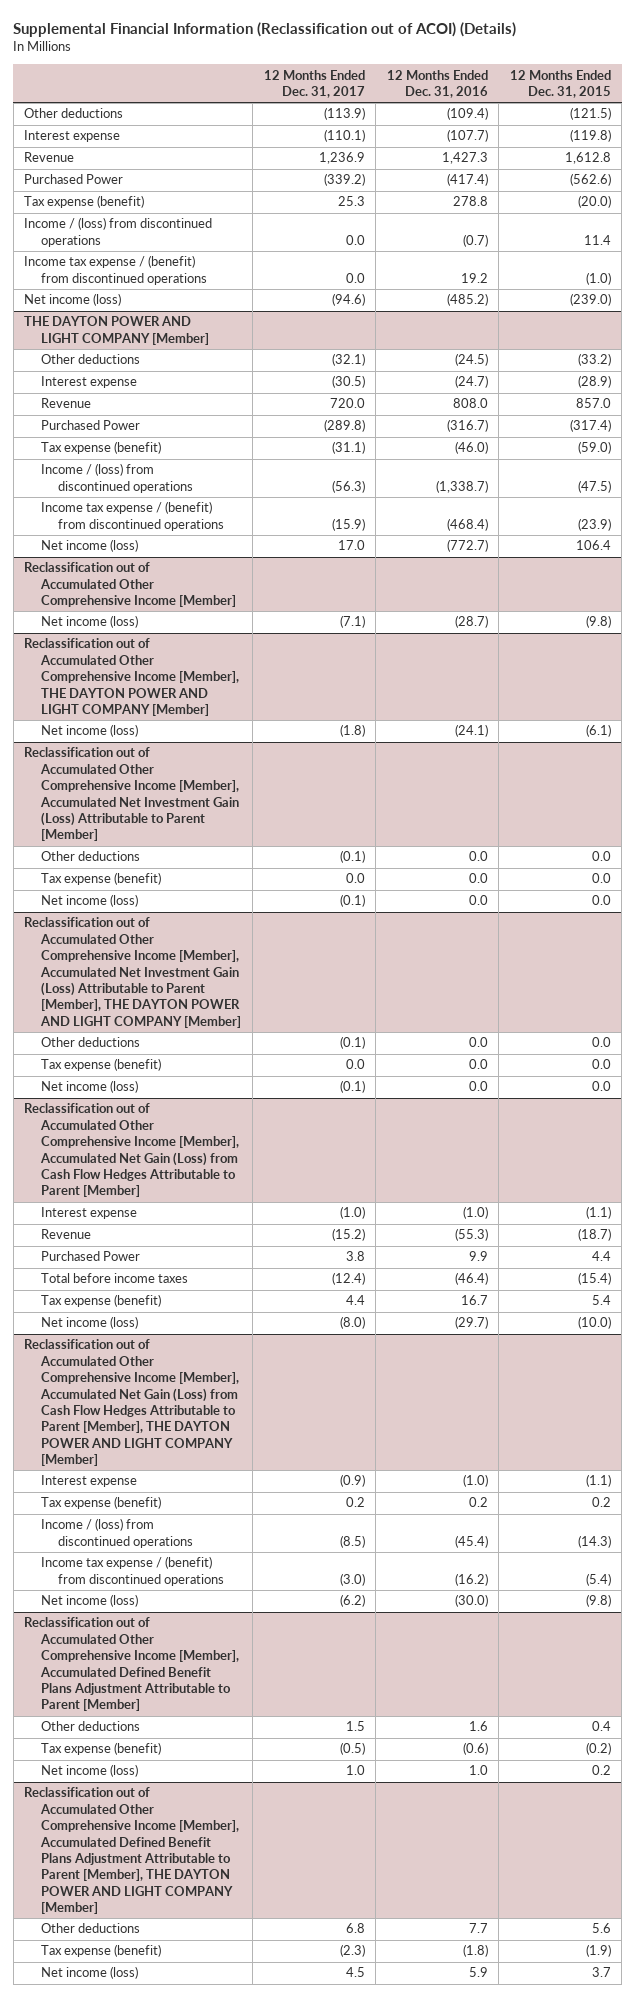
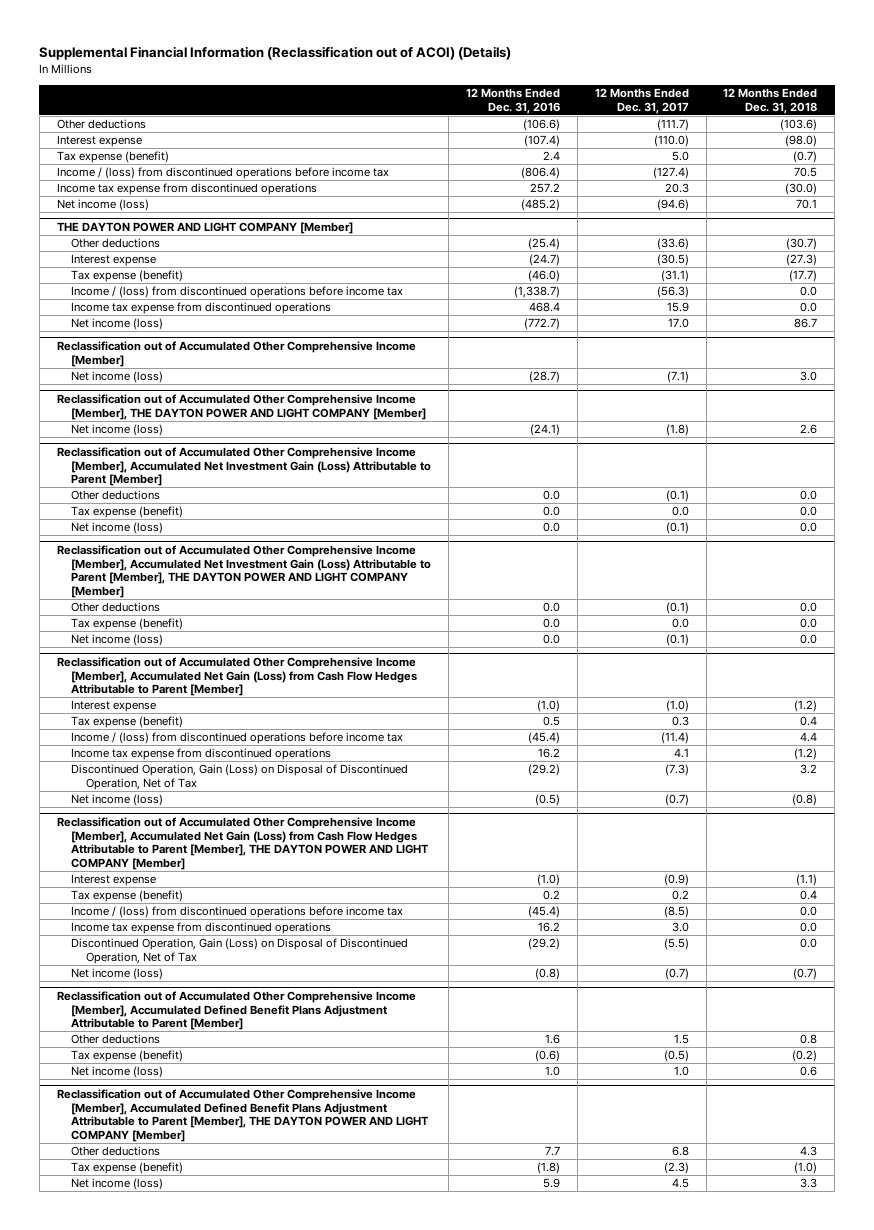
- | 12 Months Ended Dec. 31, 2017 | 12 Months Ended Dec. 31, 2016 | 12 Months Ended Dec. 31, 2015
+ | 12 Months Ended Dec. 31, 2016 | 12 Months Ended Dec. 31, 2017 | 12 Months Ended Dec. 31, 2018
- Other deductions | (113.9) | (109.4) | (121.5)
- Interest expense | (110.1) | (107.7) | (119.8)
- Revenue | 1,236.9 | 1,427.3 | 1,612.8
- Purchased Power | (339.2) | (417.4) | (562.6)
- Tax expense (benefit) | 25.3 | 278.8 | (20.0)
- Income / (loss) from discontinued operations | 0.0 | (0.7) | 11.4
- Income tax expense / (benefit) from discontinued operations | 0.0 | 19.2 | (1.0)
+ Other deductions | (106.6) | (111.7) | (103.6)
+ Interest expense | (107.4) | (110.0) | (98.0)
+ Tax expense (benefit) | 2.4 | 5.0 | (0.7)
+ Income / (loss) from discontinued operations before income tax | (806.4) | (127.4) | 70.5
+ Income tax expense from discontinued operations | 257.2 | 20.3 | (30.0)
@ THE DAYTON POWER AND LIGHT COMPANY [Member]
- Other deductions | (32.1) | (24.5) | (33.2)
+ Other deductions | (25.4) | (33.6) | (30.7)
- Revenue | 720.0 | 808.0 | 857.0
- Purchased Power | (289.8) | (316.7) | (317.4)
- Income / (loss) from discontinued operations | (56.3) | (1,338.7) | (47.5)
- Income tax expense / (benefit) from discontinued operations | (15.9) | (468.4) | (23.9)
+ Income / (loss) from discontinued operations before income tax | (1,338.7) | (56.3) | 0.0
+ Income tax expense from discontinued operations | 468.4 | 15.9 | 0.0
@ Reclassification out of Accumulated Other Comprehensive Income [Member], Accumulated Net Gain (Loss) from Cash Flow Hedges Attributable to Parent [Member]
- Revenue | (15.2) | (55.3) | (18.7)
- Purchased Power | 3.8 | 9.9 | 4.4
- Total before income taxes | (12.4) | (46.4) | (15.4)
- Tax expense (benefit) | 4.4 | 16.7 | 5.4
- Net income (loss) | (8.0) | (29.7) | (10.0)
+ Tax expense (benefit) | 0.5 | 0.3 | 0.4
+ Income / (loss) from discontinued operations before income tax | (45.4) | (11.4) | 4.4
+ Income tax expense from discontinued operations | 16.2 | 4.1 | (1.2)
+ Discontinued Operation, Gain (Loss) on Disposal of Discontinued Operation, Net of Tax | (29.2) | (7.3) | 3.2
+ Net income (loss) | (0.5) | (0.7) | (0.8)
@ Reclassification out of Accumulated Other Comprehensive Income [Member], Accumulated Net Gain (Loss) from Cash Flow Hedges Attributable to Parent [Member], THE DAYTON POWER AND LIGHT COMPANY [Member]
- Income / (loss) from discontinued operations | (8.5) | (45.4) | (14.3)
- Income tax expense / (benefit) from discontinued operations | (3.0) | (16.2) | (5.4)
- Net income (loss) | (6.2) | (30.0) | (9.8)
+ Income / (loss) from discontinued operations before income tax | (45.4) | (8.5) | 0.0
+ Income tax expense from discontinued operations | 16.2 | 3.0 | 0.0
+ Discontinued Operation, Gain (Loss) on Disposal of Discontinued Operation, Net of Tax | (29.2) | (5.5) | 0.0
+ Net income (loss) | (0.8) | (0.7) | (0.7)

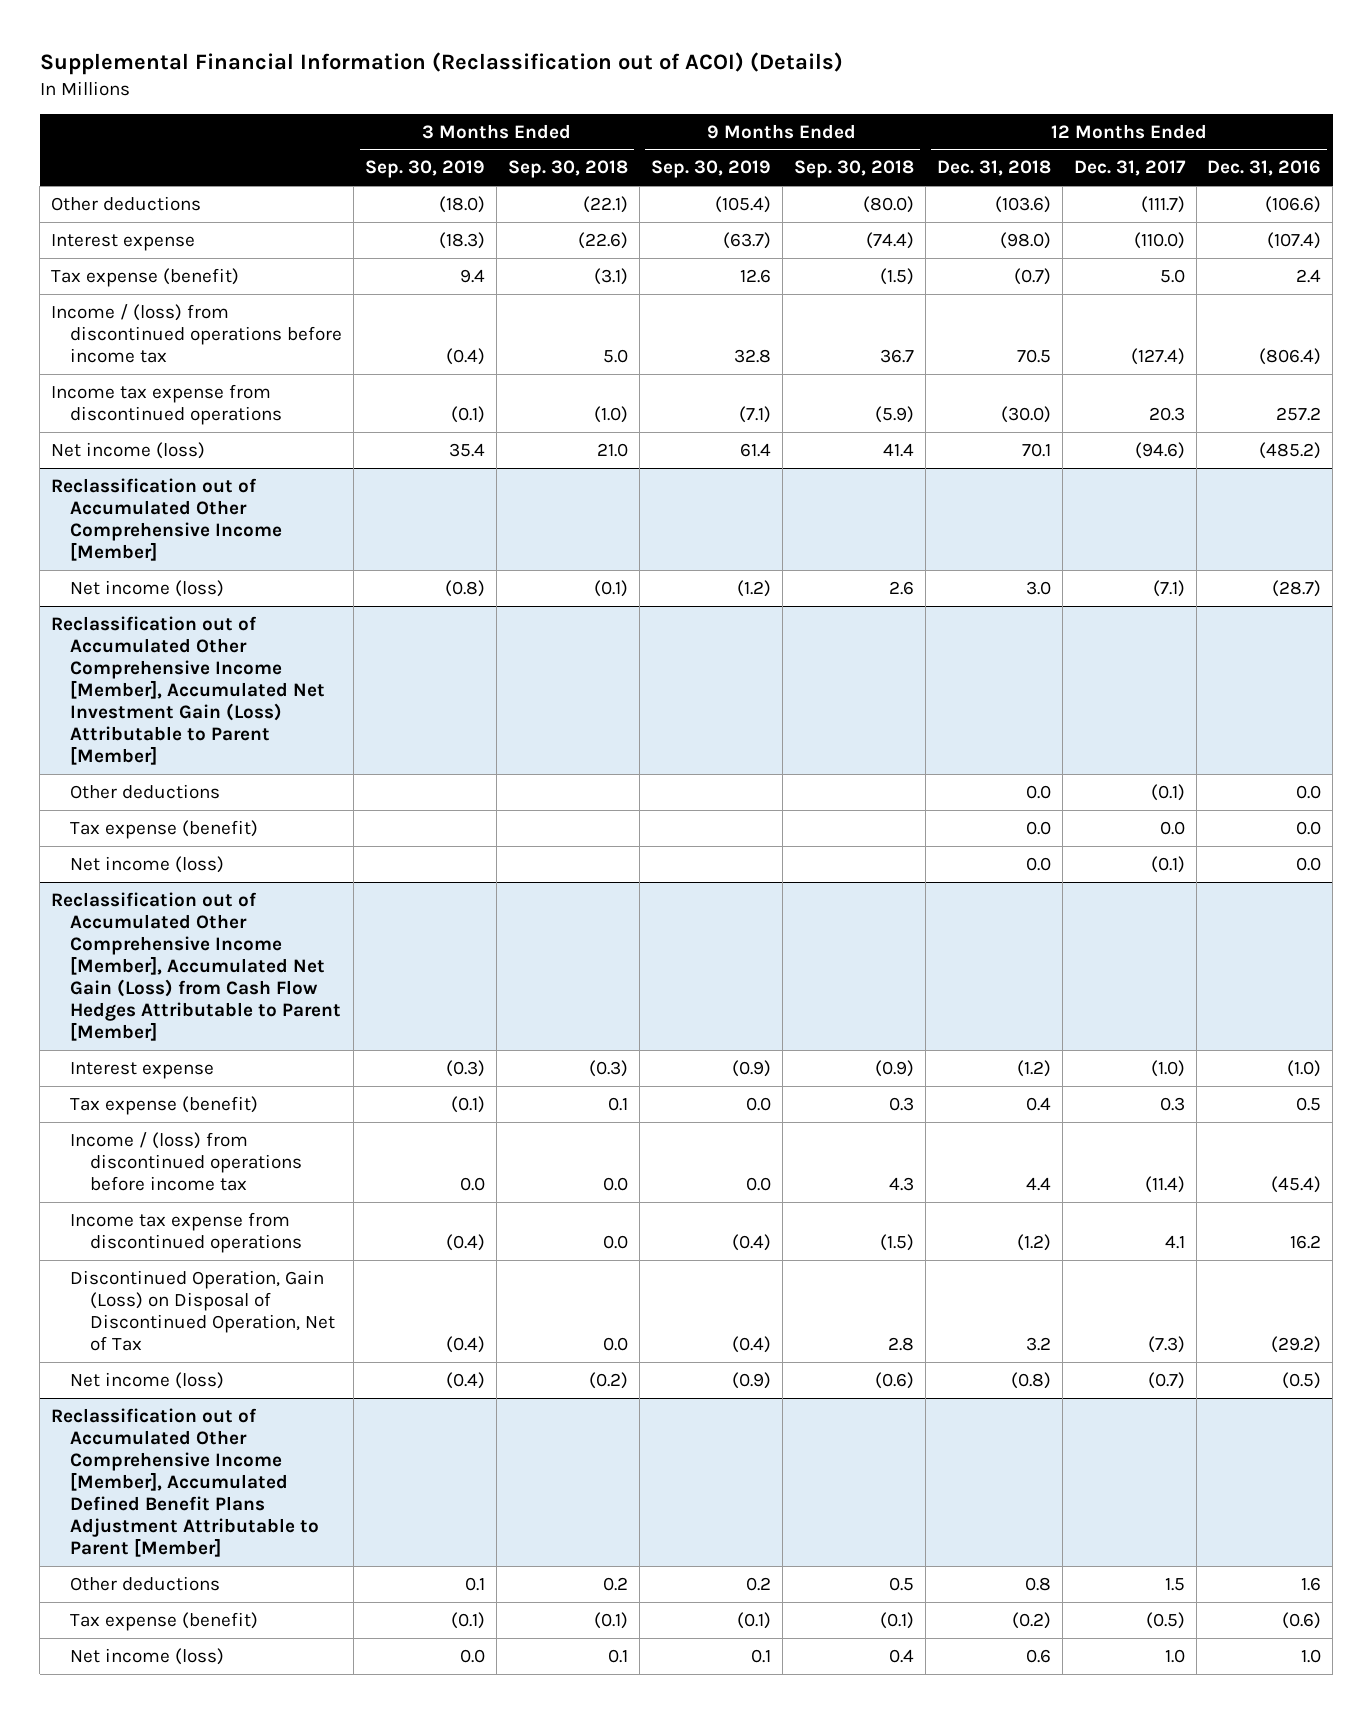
- | 12 Months Ended Dec. 31, 2016 | 12 Months Ended Dec. 31, 2017 | 12 Months Ended Dec. 31, 2018
+ | 3 Months Ended Sep. 30, 2019 | 3 Months Ended Sep. 30, 2018 | 9 Months Ended Sep. 30, 2019 | 9 Months Ended Sep. 30, 2018 | 12 Months Ended Dec. 31, 2018 | 12 Months Ended Dec. 31, 2017 | 12 Months Ended Dec. 31, 2016
- THE DAYTON POWER AND LIGHT COMPANY [Member]
- Other deductions | (25.4) | (33.6) | (30.7)
- Interest expense | (24.7) | (30.5) | (27.3)
- Tax expense (benefit) | (46.0) | (31.1) | (17.7)
- Income / (loss) from discontinued operations before income tax | (1,338.7) | (56.3) | 0.0
- Income tax expense from discontinued operations | 468.4 | 15.9 | 0.0
- Net income (loss) | (772.7) | 17.0 | 86.7
- Reclassification out of Accumulated Other Comprehensive Income [Member], THE DAYTON POWER AND LIGHT COMPANY [Member]
- Net income (loss) | (24.1) | (1.8) | 2.6
- Reclassification out of Accumulated Other Comprehensive Income [Member], Accumulated Net Investment Gain (Loss) Attributable to Parent [Member], THE DAYTON POWER AND LIGHT COMPANY [Member]
- Other deductions | 0.0 | (0.1) | 0.0
- Tax expense (benefit) | 0.0 | 0.0 | 0.0
- Net income (loss) | 0.0 | (0.1) | 0.0
- Reclassification out of Accumulated Other Comprehensive Income [Member], Accumulated Net Gain (Loss) from Cash Flow Hedges Attributable to Parent [Member], THE DAYTON POWER AND LIGHT COMPANY [Member]
- Interest expense | (1.0) | (0.9) | (1.1)
- Tax expense (benefit) | 0.2 | 0.2 | 0.4
- Income / (loss) from discontinued operations before income tax | (45.4) | (8.5) | 0.0
- Income tax expense from discontinued operations | 16.2 | 3.0 | 0.0
- Discontinued Operation, Gain (Loss) on Disposal of Discontinued Operation, Net of Tax | (29.2) | (5.5) | 0.0
- Net income (loss) | (0.8) | (0.7) | (0.7)
- Reclassification out of Accumulated Other Comprehensive Income [Member], Accumulated Defined Benefit Plans Adjustment Attributable to Parent [Member], THE DAYTON POWER AND LIGHT COMPANY [Member]
- Other deductions | 7.7 | 6.8 | 4.3
- Tax expense (benefit) | (1.8) | (2.3) | (1.0)
- Net income (loss) | 5.9 | 4.5 | 3.3

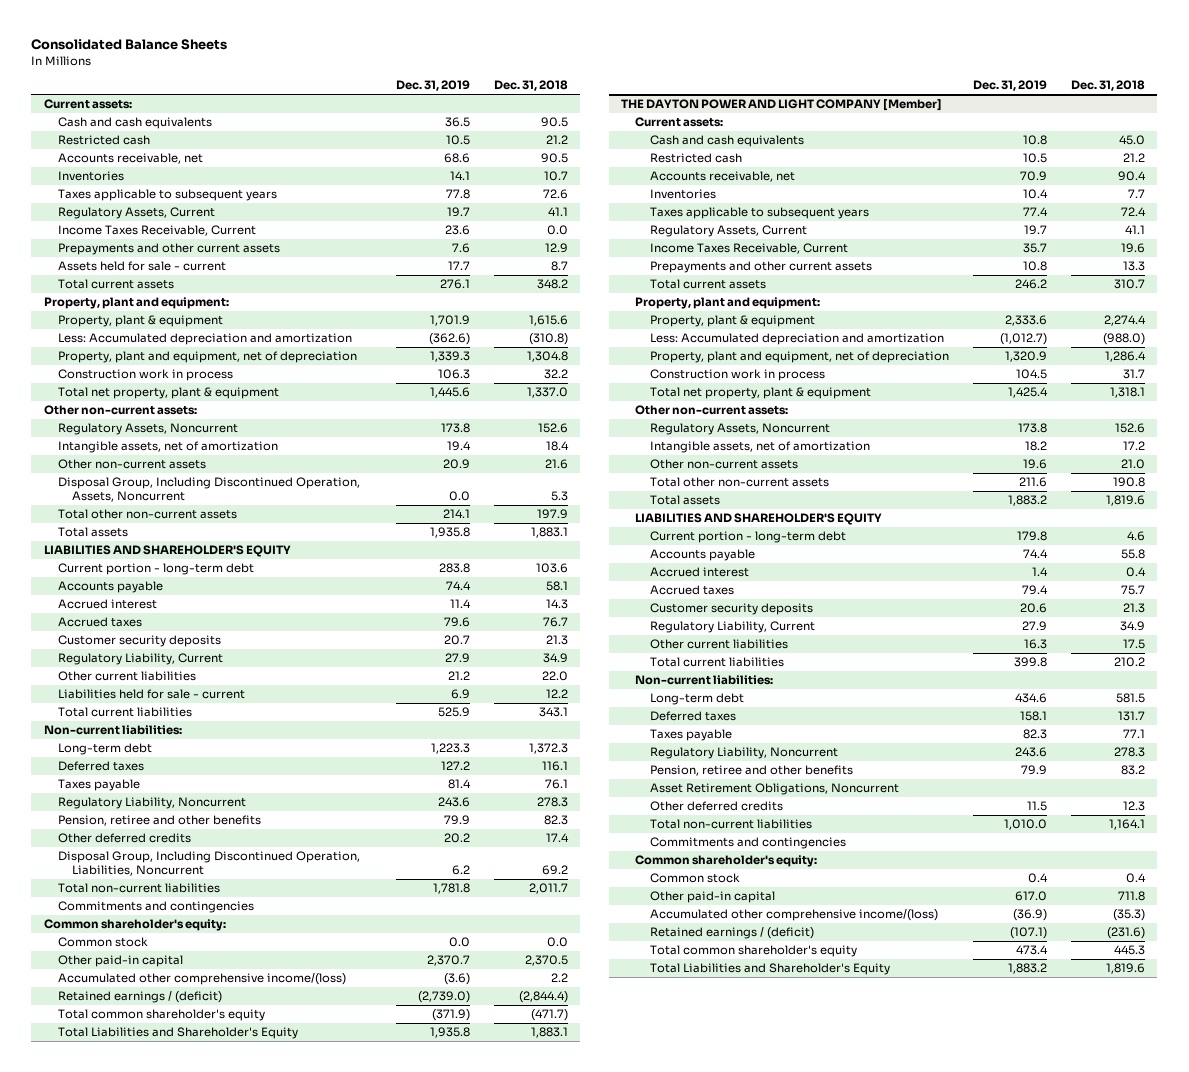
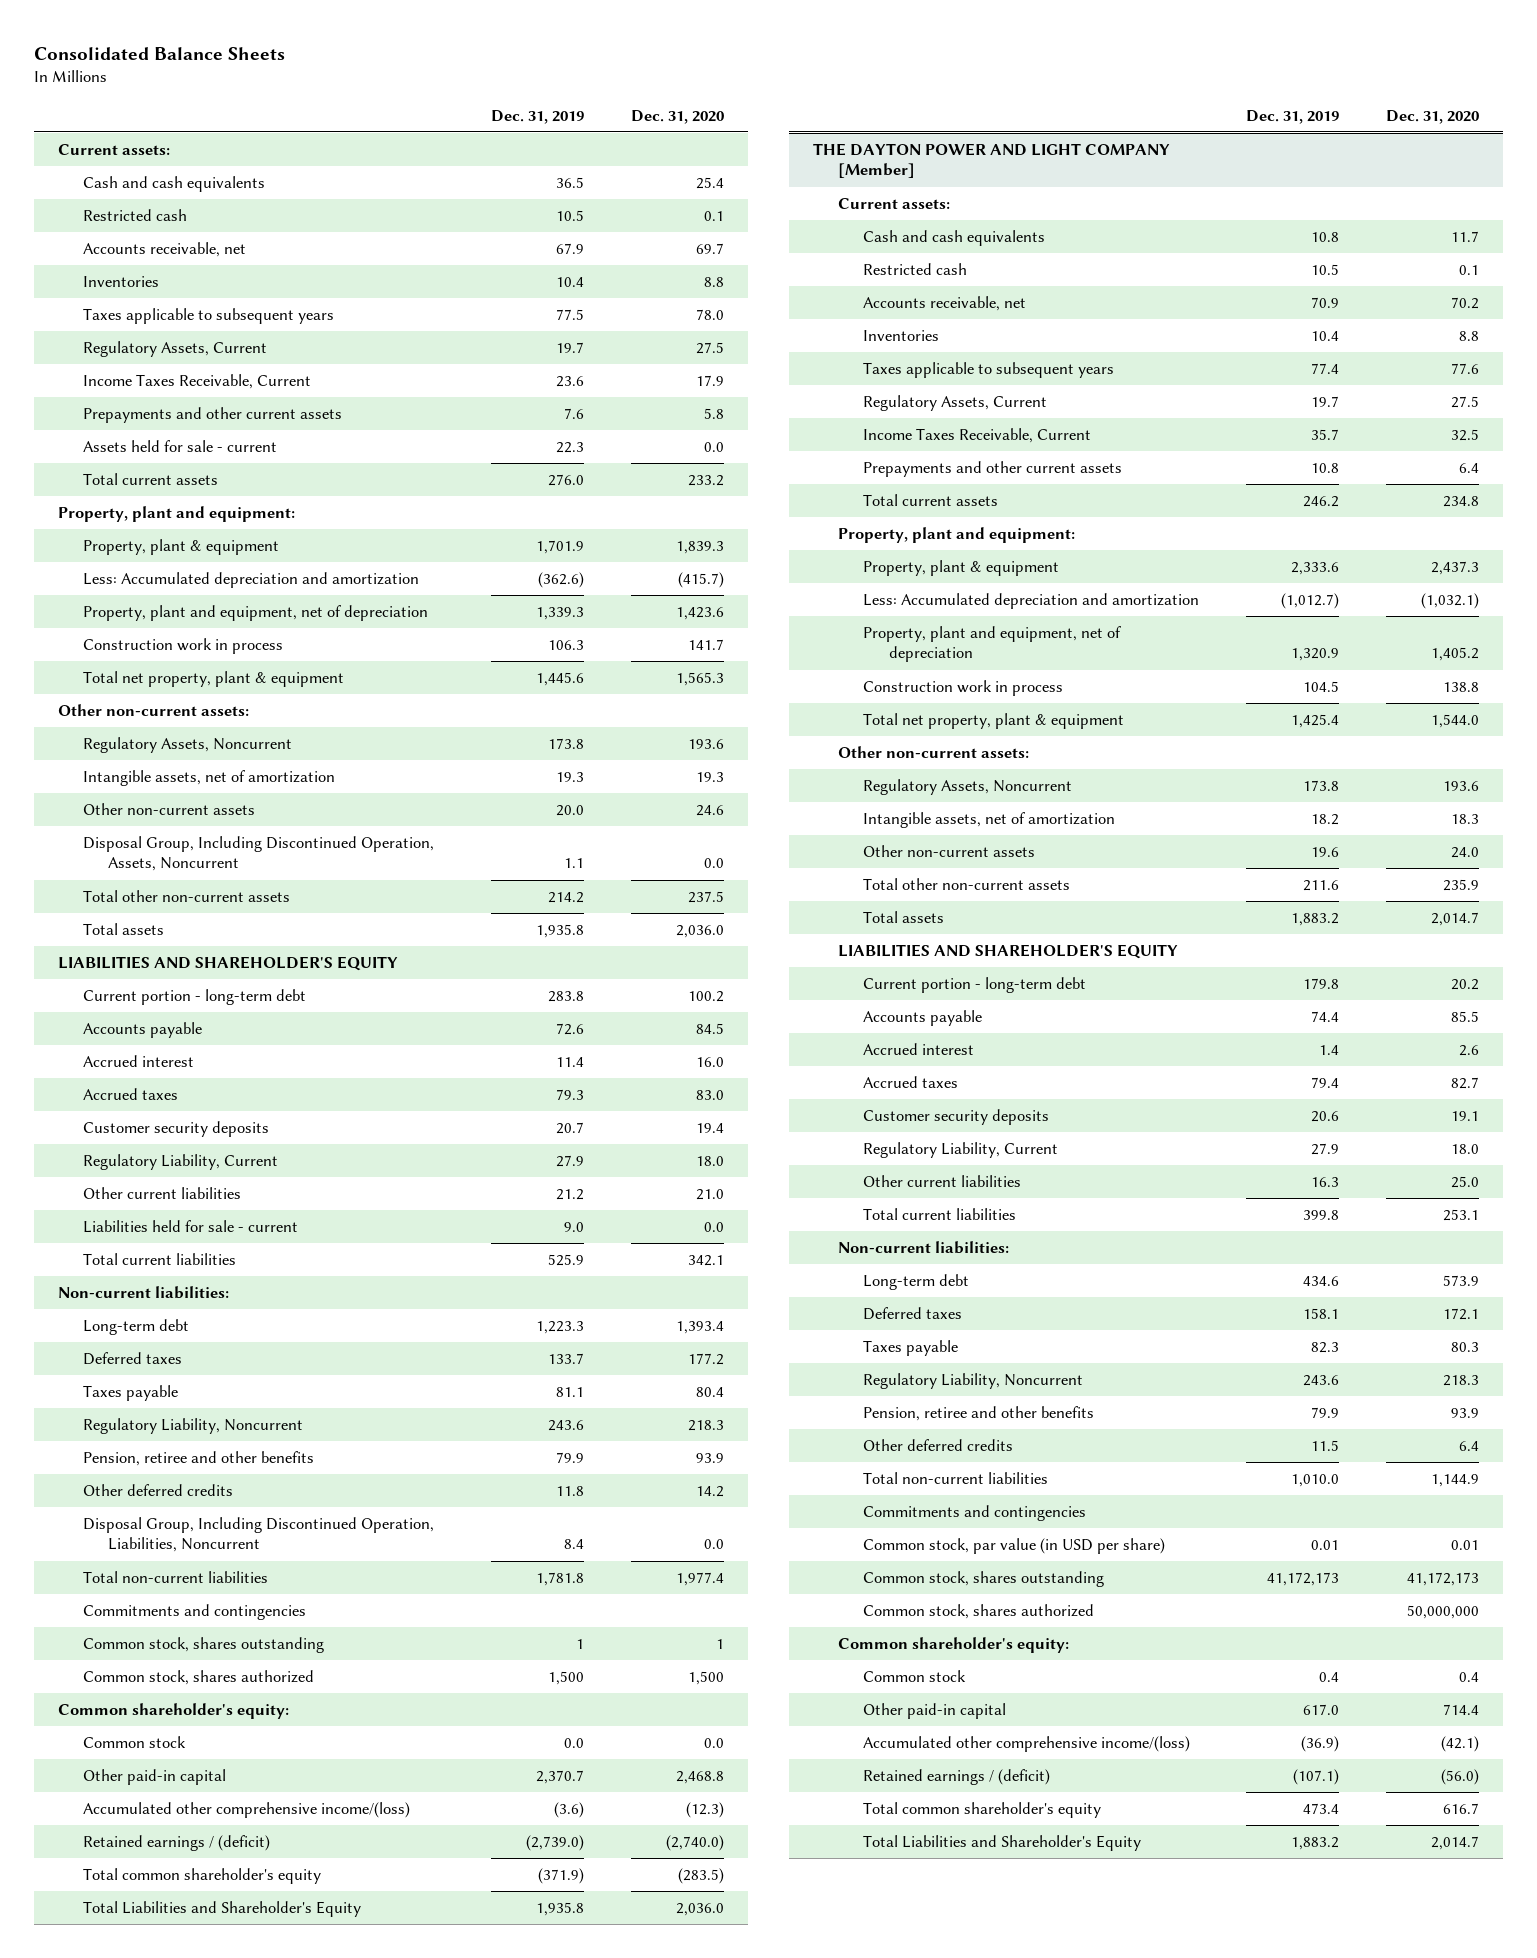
- | Dec. 31, 2019 | Dec. 31, 2018
+ | Dec. 31, 2019 | Dec. 31, 2020
- Accounts receivable, net | 68.6 | 90.5
- Inventories | 14.1 | 10.7
- Taxes applicable to subsequent years | 77.8 | 72.6
+ Accounts receivable, net | 67.9 | 69.7
+ Inventories | 10.4 | 8.8
+ Taxes applicable to subsequent years | 77.5 | 78.0
- Assets held for sale - current | 17.7 | 8.7
- Total current assets | 276.1 | 348.2
+ Assets held for sale - current | 22.3 | 0.0
+ Total current assets | 276.0 | 233.2
- Intangible assets, net of amortization | 19.4 | 18.4
- Other non-current assets | 20.9 | 21.6
- Disposal Group, Including Discontinued Operation, Assets, Noncurrent | 0.0 | 5.3
- Total other non-current assets | 214.1 | 197.9
+ Intangible assets, net of amortization | 19.3 | 19.3
+ Other non-current assets | 20.0 | 24.6
+ Disposal Group, Including Discontinued Operation, Assets, Noncurrent | 1.1 | 0.0
+ Total other non-current assets | 214.2 | 237.5
- Accounts payable | 74.4 | 58.1
+ Accounts payable | 72.6 | 84.5
- Accrued taxes | 79.6 | 76.7
+ Accrued taxes | 79.3 | 83.0
- Liabilities held for sale - current | 6.9 | 12.2
+ Liabilities held for sale - current | 9.0 | 0.0
- Deferred taxes | 127.2 | 116.1
- Taxes payable | 81.4 | 76.1
+ Deferred taxes | 133.7 | 177.2
+ Taxes payable | 81.1 | 80.4
- Other deferred credits | 20.2 | 17.4
- Disposal Group, Including Discontinued Operation, Liabilities, Noncurrent | 6.2 | 69.2
+ Other deferred credits | 11.8 | 14.2
+ Disposal Group, Including Discontinued Operation, Liabilities, Noncurrent | 8.4 | 0.0
+ Common stock, shares outstanding | 1 | 1
+ Common stock, shares authorized | 1,500 | 1,500
@ THE DAYTON POWER AND LIGHT COMPANY [Member]
- Asset Retirement Obligations, Noncurrent
+ Common stock, par value (in USD per share) | 0.01 | 0.01
+ Common stock, shares outstanding | 41,172,173 | 41,172,173
+ Common stock, shares authorized | | 50,000,000

